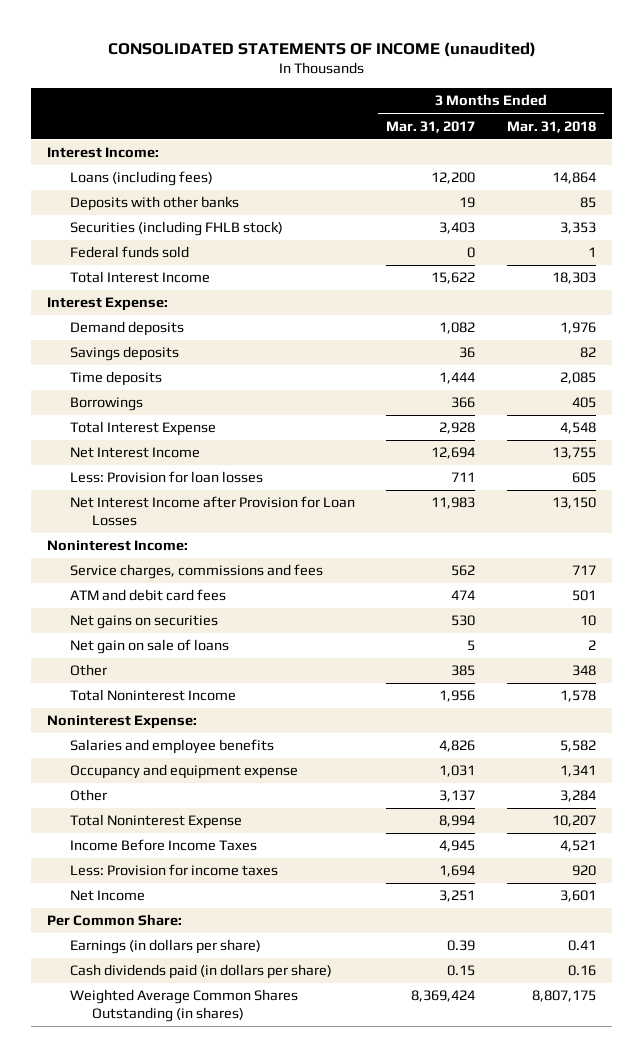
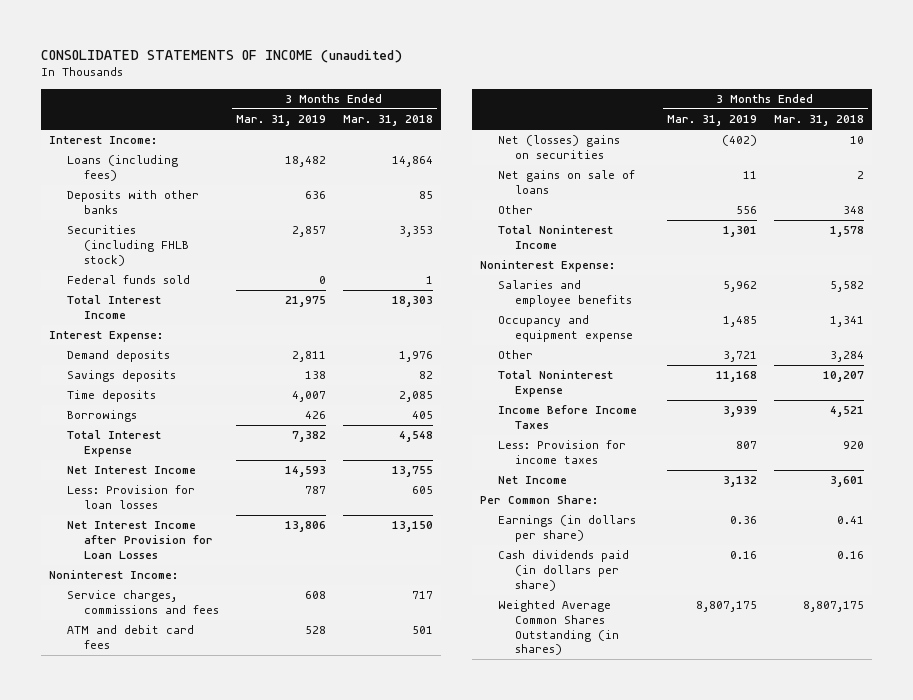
- | 3 Months Ended Mar. 31, 2017 | 3 Months Ended Mar. 31, 2018
+ | 3 Months Ended Mar. 31, 2019 | 3 Months Ended Mar. 31, 2018
- Net gains on securities | 530 | 10
- Net gain on sale of loans | 5 | 2
+ Net (losses) gains on securities | (402) | 10
+ Net gains on sale of loans | 11 | 2

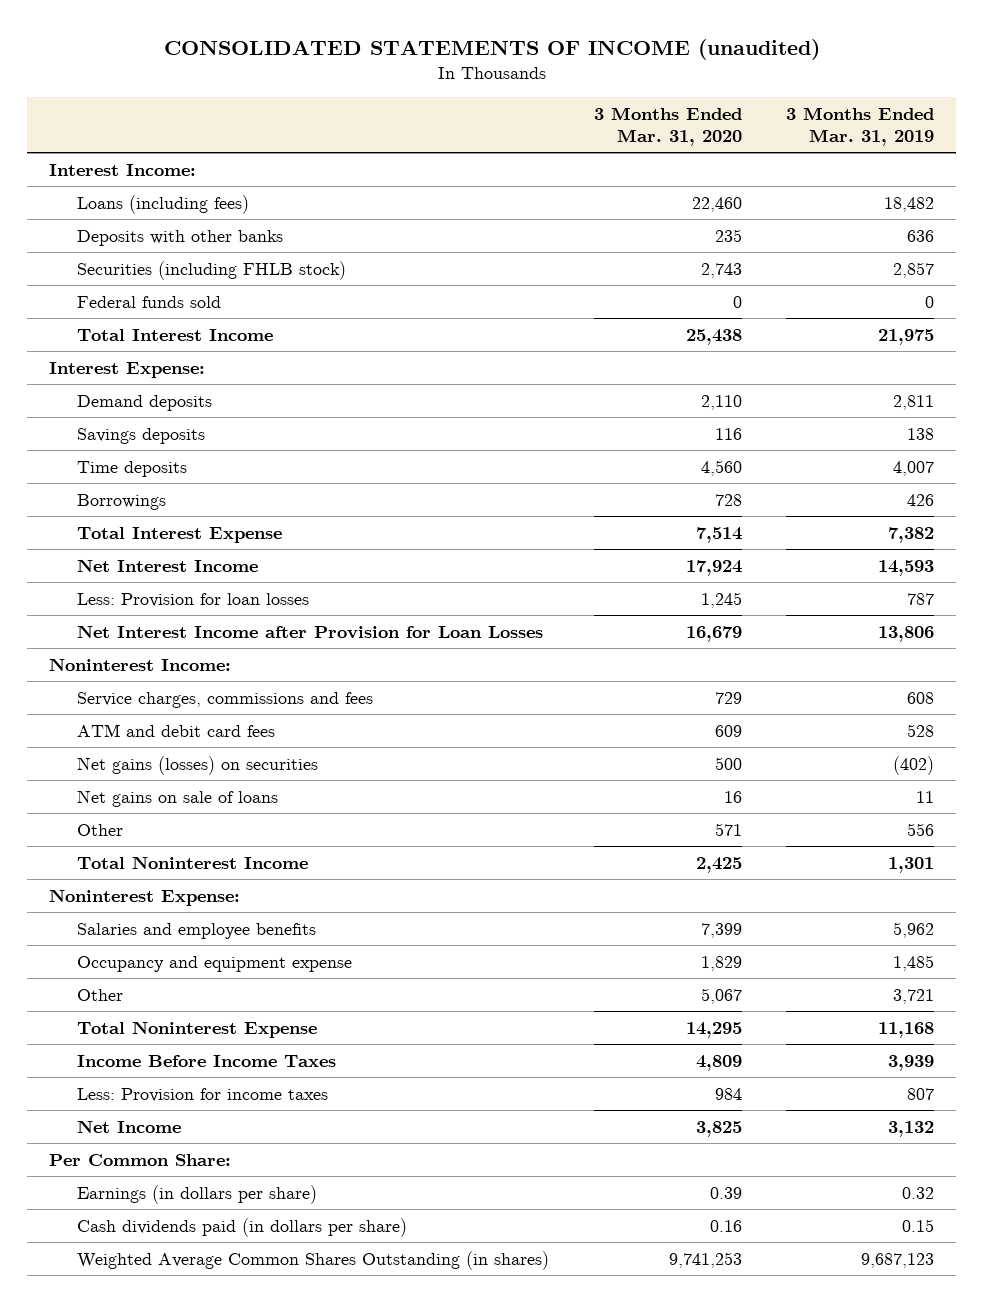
- | 3 Months Ended Mar. 31, 2019 | 3 Months Ended Mar. 31, 2018
+ | 3 Months Ended Mar. 31, 2020 | 3 Months Ended Mar. 31, 2019
- Net (losses) gains on securities | (402) | 10
+ Net gains (losses) on securities | 500 | (402)
- Earnings (in dollars per share) | 0.36 | 0.41
- Cash dividends paid (in dollars per share) | 0.16 | 0.16
- Weighted Average Common Shares Outstanding (in shares) | 8,807,175 | 8,807,175
+ Earnings (in dollars per share) | 0.39 | 0.32
+ Cash dividends paid (in dollars per share) | 0.16 | 0.15
+ Weighted Average Common Shares Outstanding (in shares) | 9,741,253 | 9,687,123

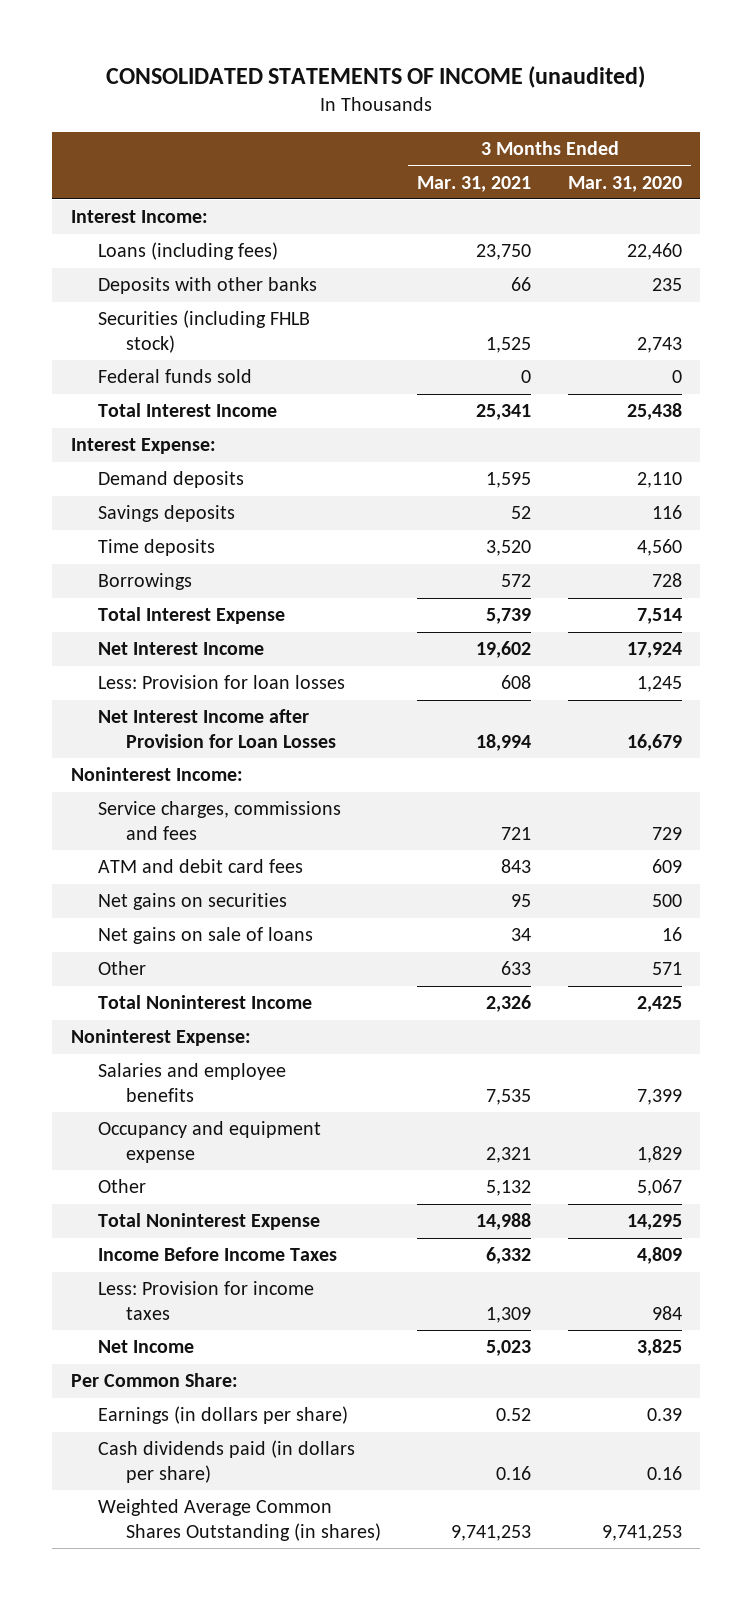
- | 3 Months Ended Mar. 31, 2020 | 3 Months Ended Mar. 31, 2019
+ | 3 Months Ended Mar. 31, 2021 | 3 Months Ended Mar. 31, 2020
- Net gains (losses) on securities | 500 | (402)
+ Net gains on securities | 95 | 500

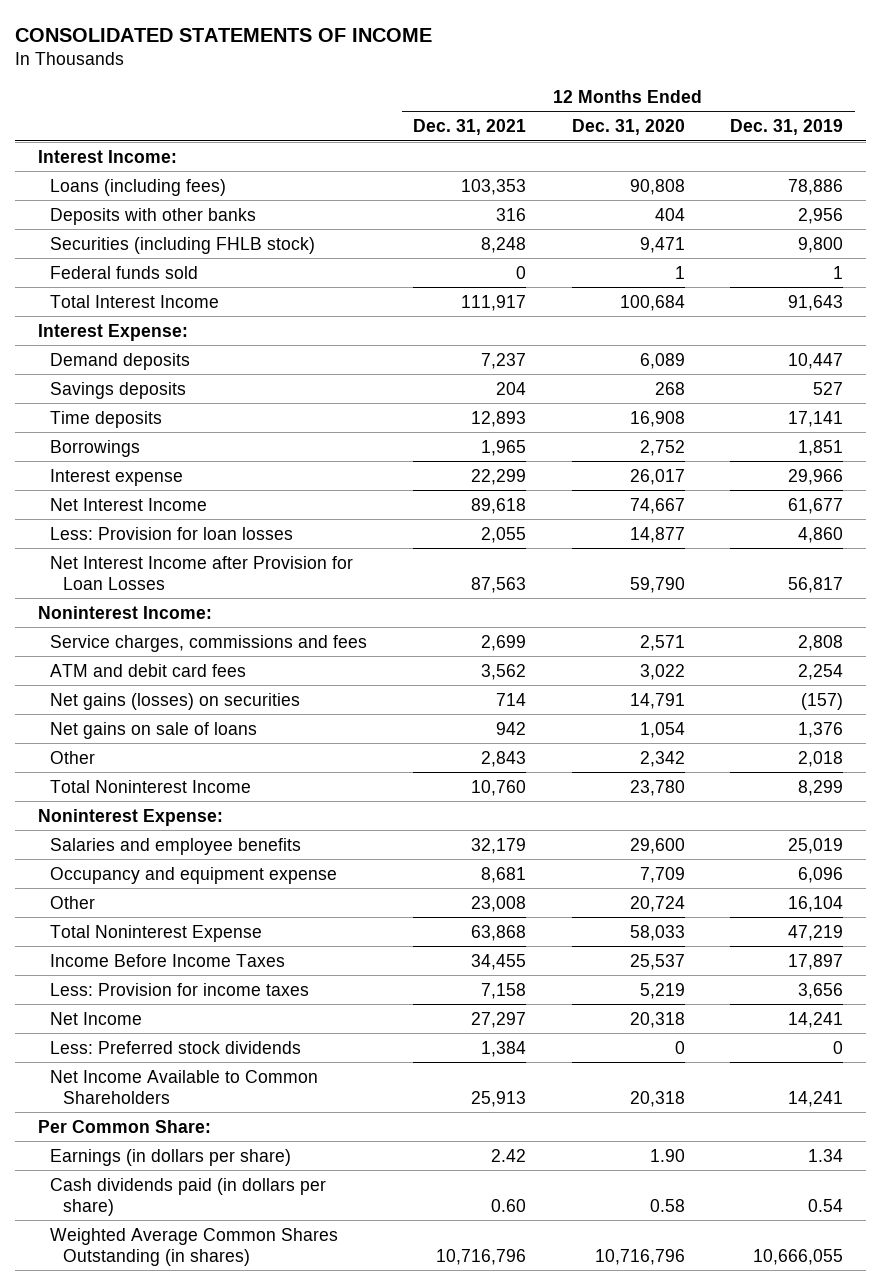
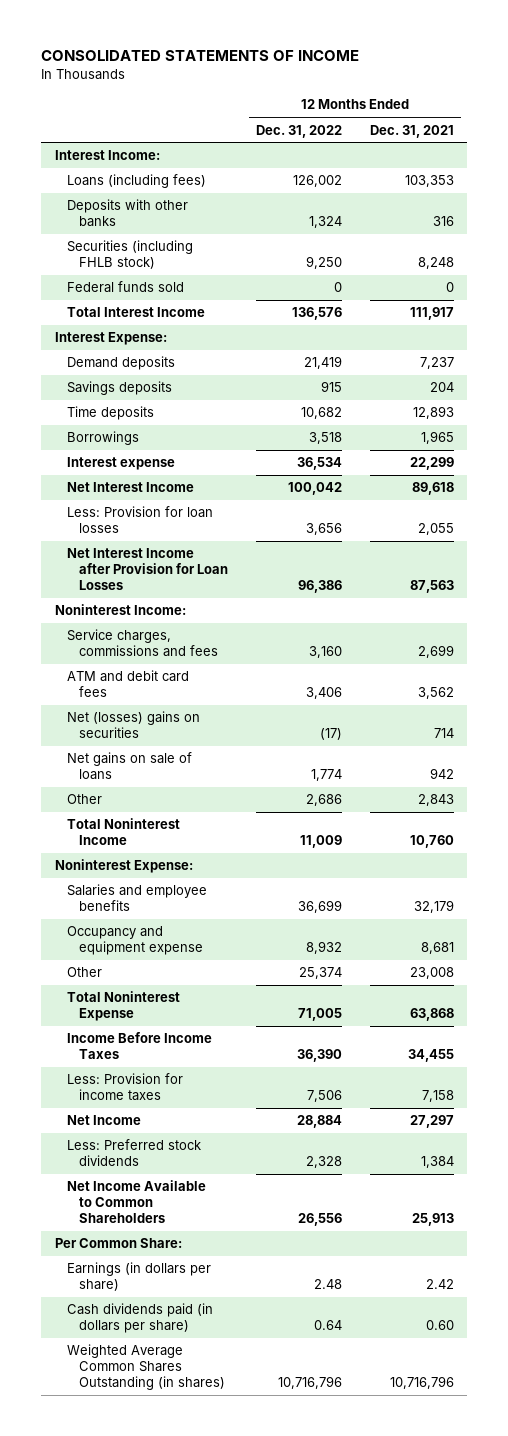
- | 12 Months Ended Dec. 31, 2021 | 12 Months Ended Dec. 31, 2020 | 12 Months Ended Dec. 31, 2019
+ | 12 Months Ended Dec. 31, 2022 | 12 Months Ended Dec. 31, 2021
- Net gains (losses) on securities | 714 | 14,791 | (157)
+ Net (losses) gains on securities | (17) | 714

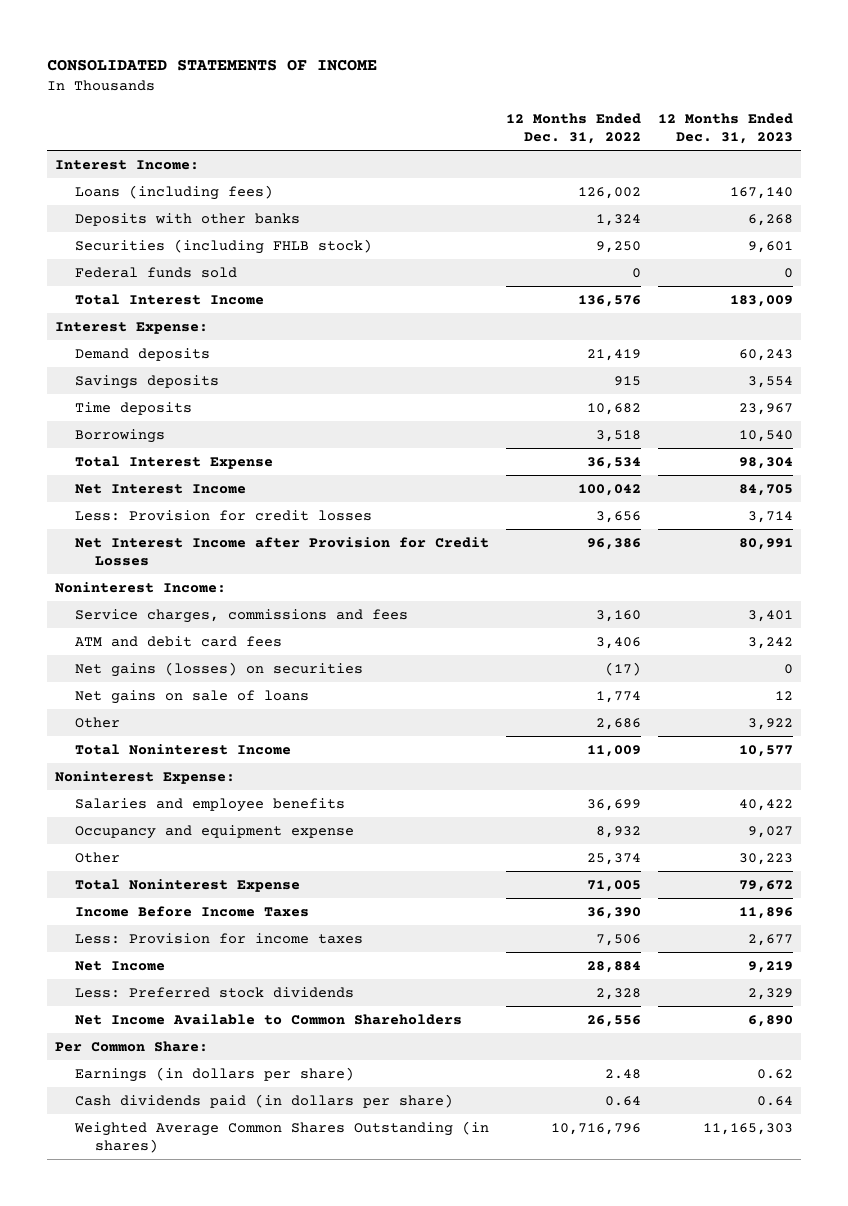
- | 12 Months Ended Dec. 31, 2022 | 12 Months Ended Dec. 31, 2021
+ | 12 Months Ended Dec. 31, 2022 | 12 Months Ended Dec. 31, 2023
- Interest expense | 36,534 | 22,299
+ Total Interest Expense | 36,534 | 98,304
- Less: Provision for loan losses | 3,656 | 2,055
- Net Interest Income after Provision for Loan Losses | 96,386 | 87,563
+ Less: Provision for credit losses | 3,656 | 3,714
+ Net Interest Income after Provision for Credit Losses | 96,386 | 80,991
- Net (losses) gains on securities | (17) | 714
+ Net gains (losses) on securities | (17) | 0

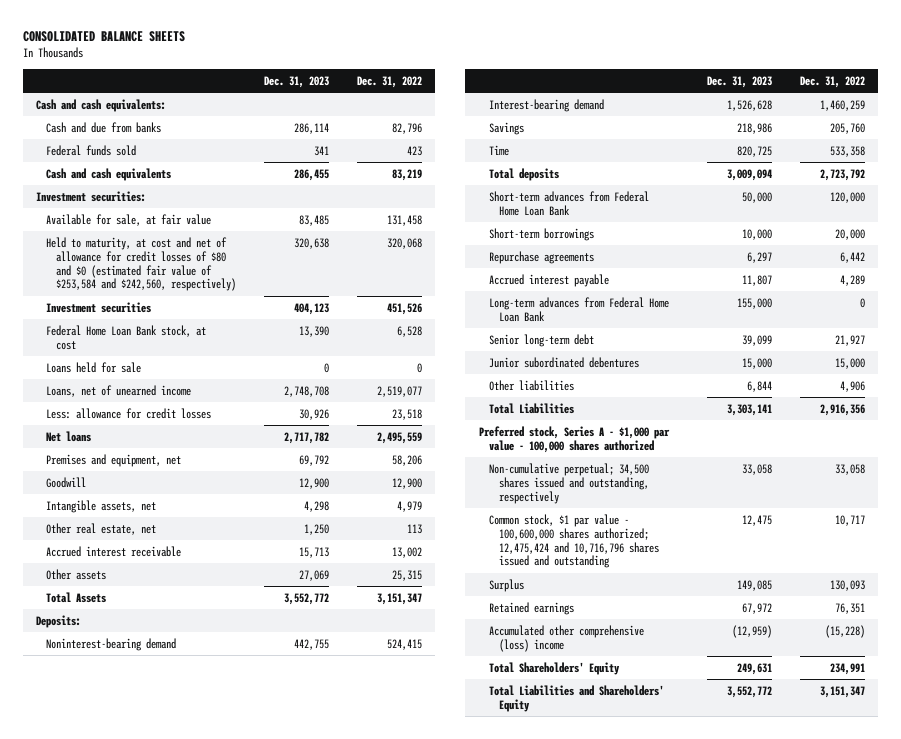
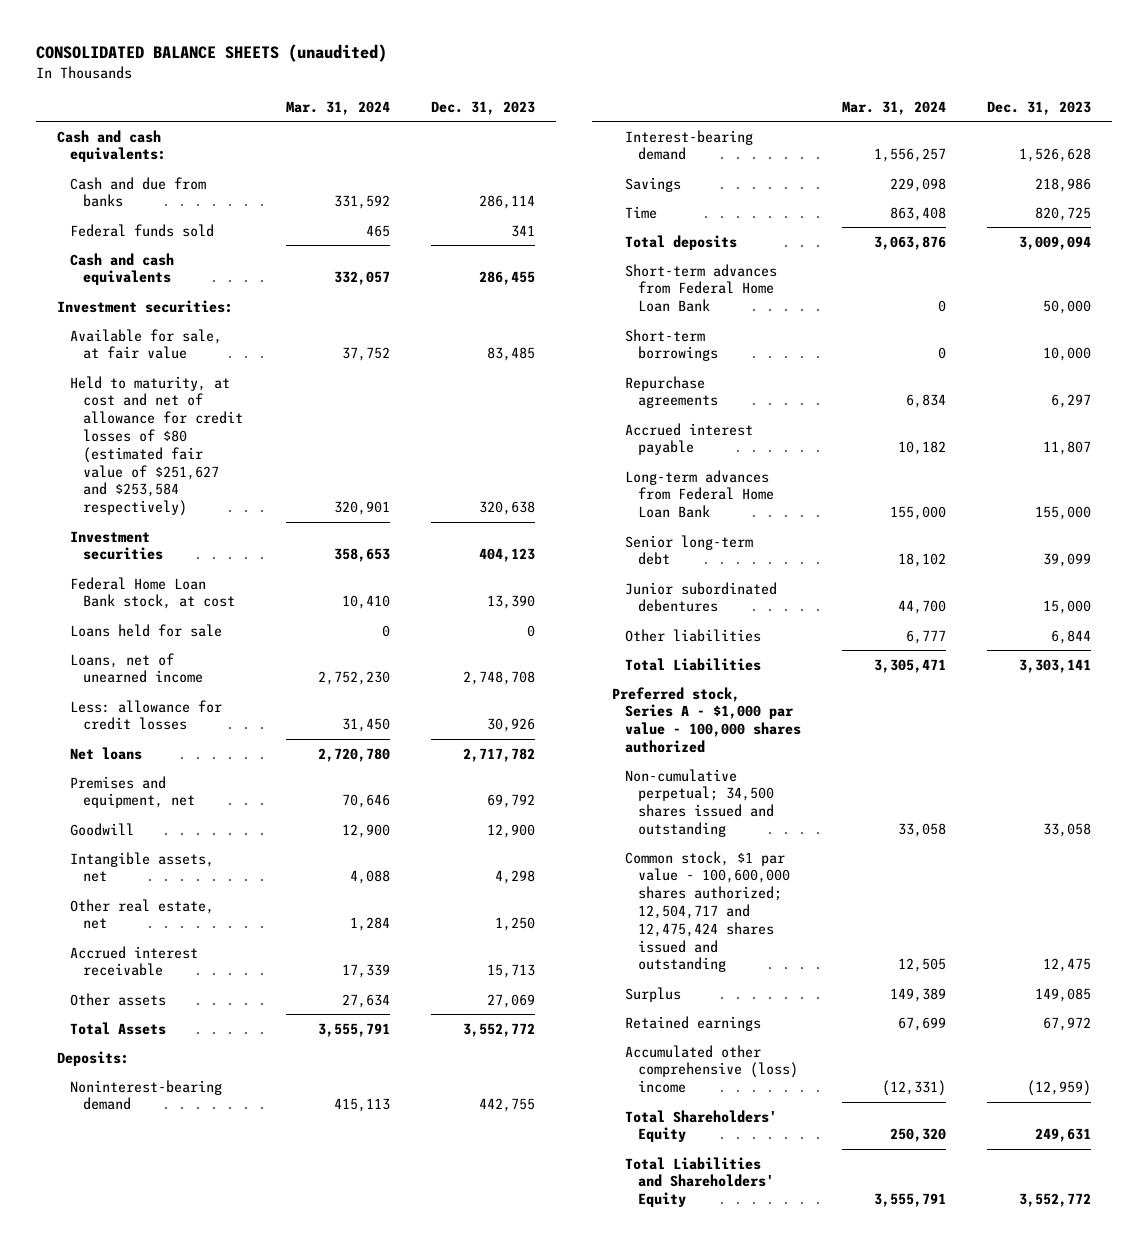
- CONSOLIDATED BALANCE SHEETS
+ CONSOLIDATED BALANCE SHEETS (unaudited)
- | Dec. 31, 2023 | Dec. 31, 2022
+ | Mar. 31, 2024 | Dec. 31, 2023
- Held to maturity, at cost and net of allowance for credit losses of $80 and $0 (estimated fair value of $253,584 and $242,560, respectively) | 320,638 | 320,068
+ Held to maturity, at cost and net of allowance for credit losses of $80 (estimated fair value of $251,627 and $253,584 respectively) | 320,901 | 320,638
- Non-cumulative perpetual; 34,500 shares issued and outstanding, respectively | 33,058 | 33,058
- Common stock, $1 par value - 100,600,000 shares authorized; 12,475,424 and 10,716,796 shares issued and outstanding | 12,475 | 10,717
+ Non-cumulative perpetual; 34,500 shares issued and outstanding | 33,058 | 33,058
+ Common stock, $1 par value - 100,600,000 shares authorized; 12,504,717 and 12,475,424 shares issued and outstanding | 12,505 | 12,475

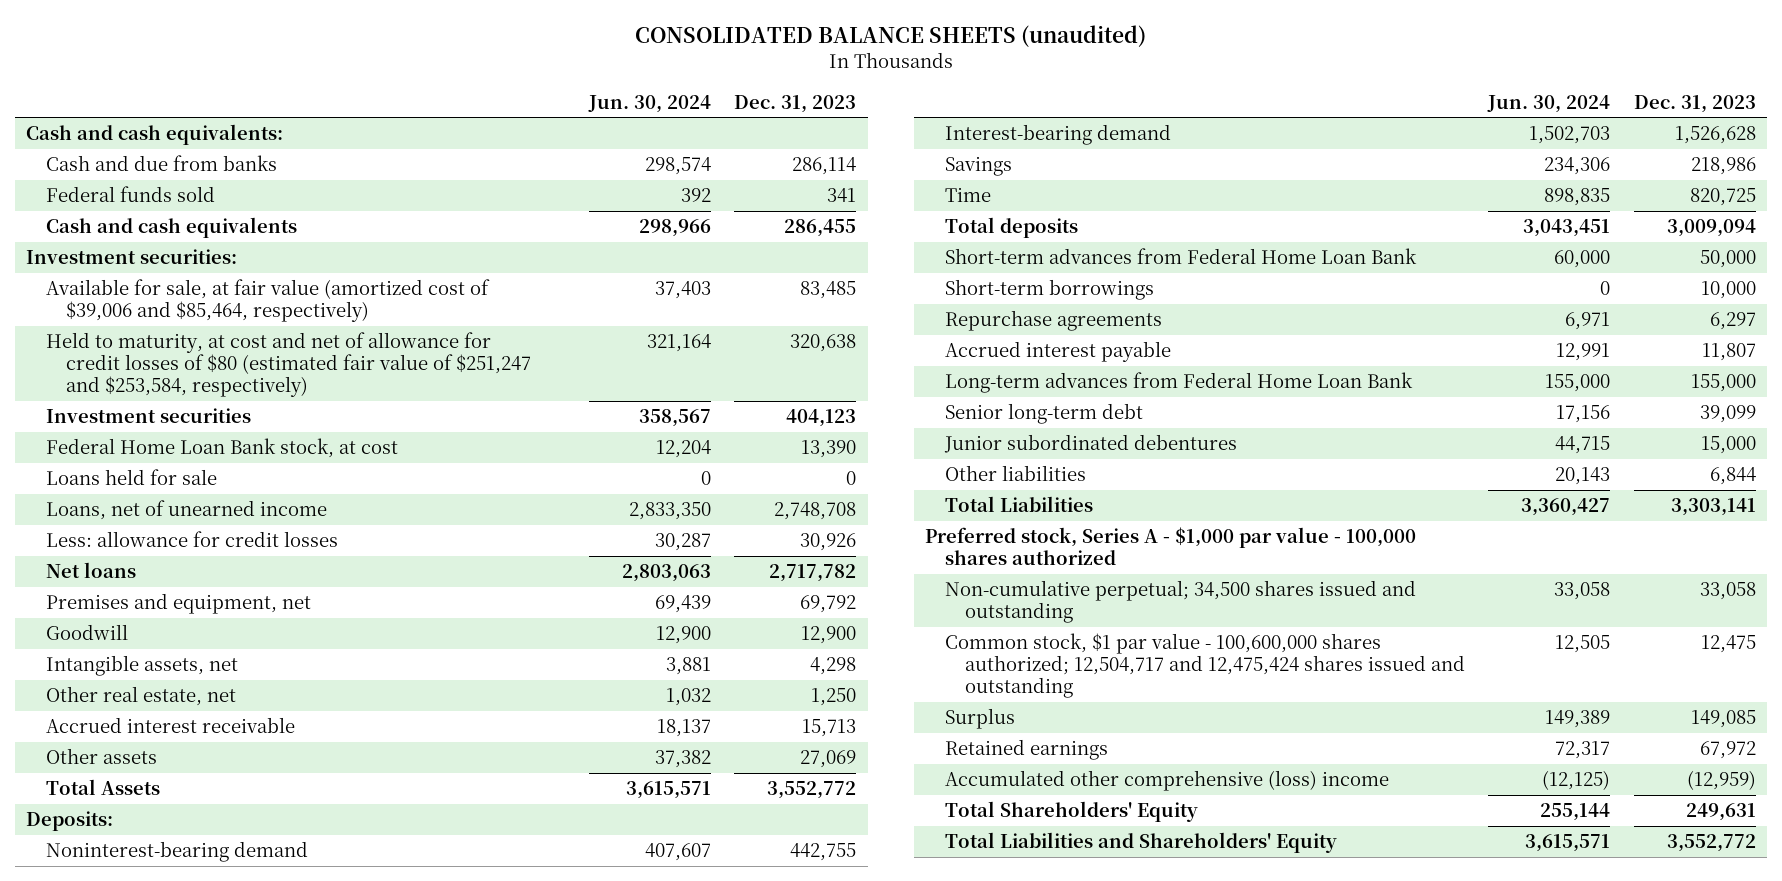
- | Mar. 31, 2024 | Dec. 31, 2023
+ | Jun. 30, 2024 | Dec. 31, 2023
- Available for sale, at fair value | 37,752 | 83,485
- Held to maturity, at cost and net of allowance for credit losses of $80 (estimated fair value of $251,627 and $253,584 respectively) | 320,901 | 320,638
+ Available for sale, at fair value (amortized cost of $39,006 and $85,464, respectively) | 37,403 | 83,485
+ Held to maturity, at cost and net of allowance for credit losses of $80 (estimated fair value of $251,247 and $253,584, respectively) | 321,164 | 320,638

